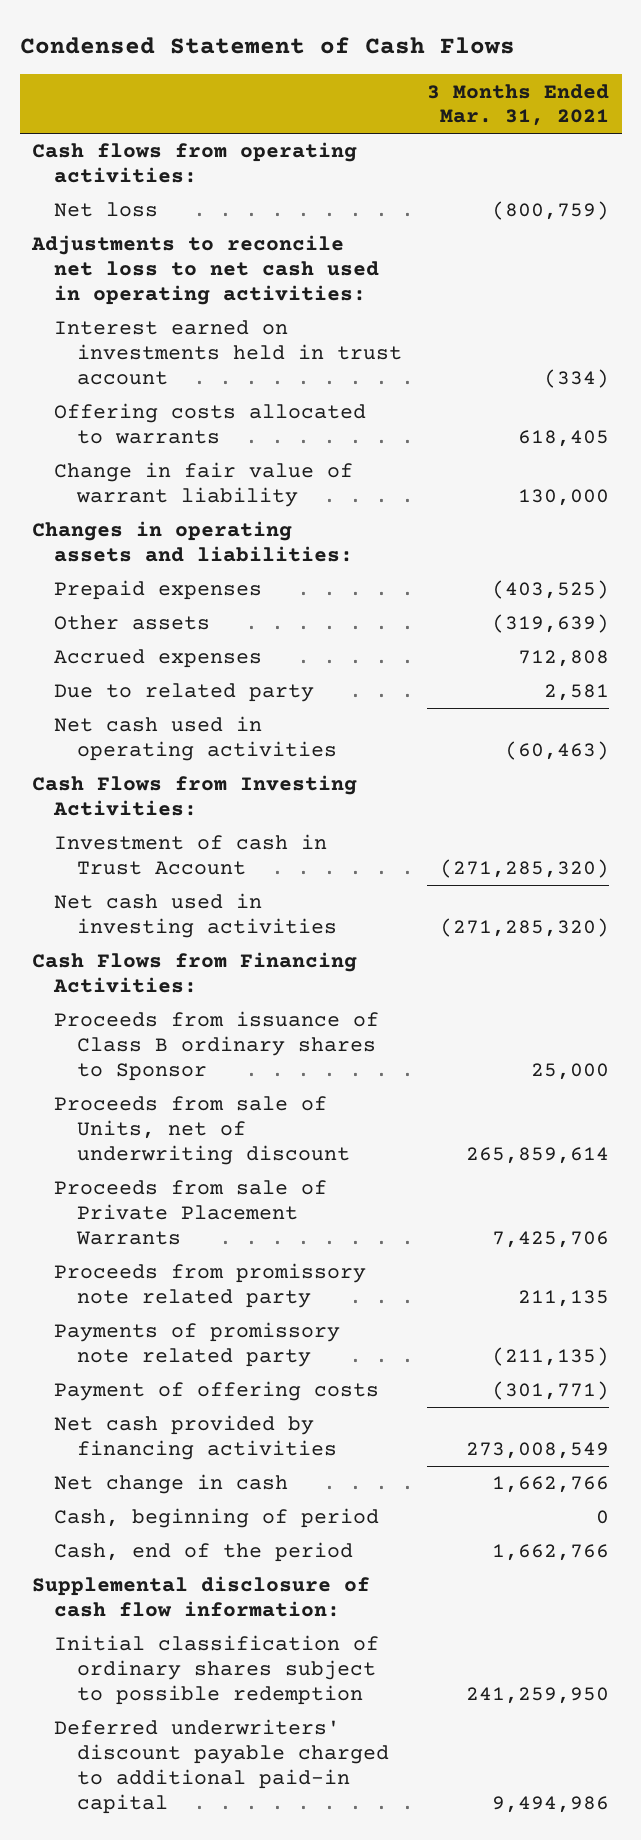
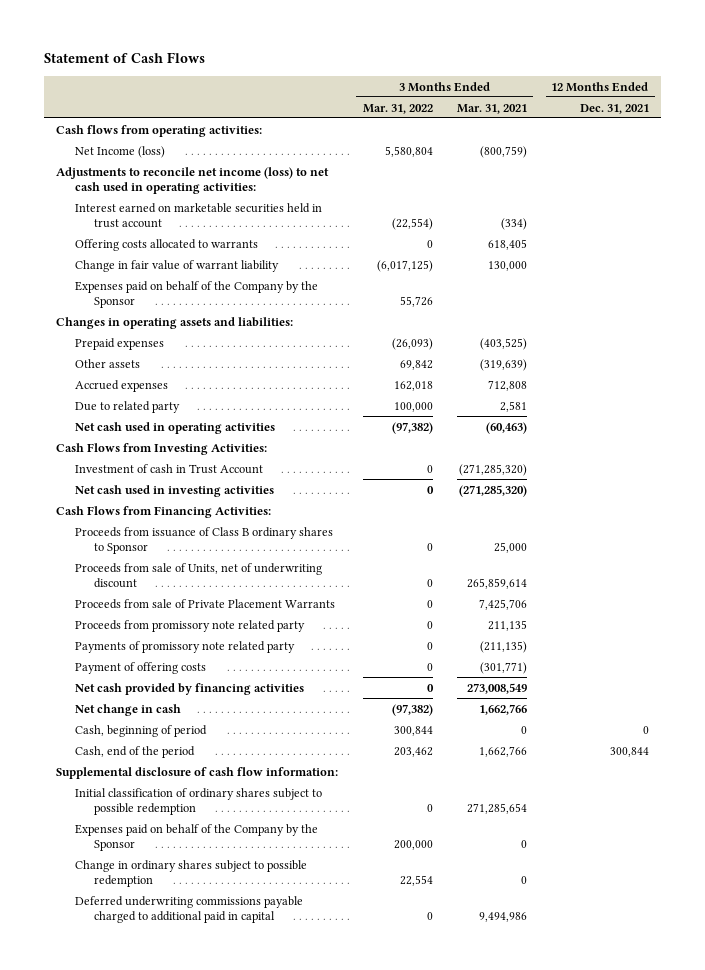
- Condensed Statement of Cash Flows
+ Statement of Cash Flows
- | 3 Months Ended Mar. 31, 2021
+ | 3 Months Ended Mar. 31, 2022 | 3 Months Ended Mar. 31, 2021 | 12 Months Ended Dec. 31, 2021
- Net loss | (800,759)
- Adjustments to reconcile net loss to net cash used in operating activities:
- Interest earned on investments held in trust account | (334)
+ Net Income (loss) | 5,580,804 | (800,759) |
+ Adjustments to reconcile net income (loss) to net cash used in operating activities:
+ Interest earned on marketable securities held in trust account | (22,554) | (334) |
+ Expenses paid on behalf of the Company by the Sponsor | 55,726 | |
- Initial classification of ordinary shares subject to possible redemption | 241,259,950
- Deferred underwriters' discount payable charged to additional paid-in capital | 9,494,986
+ Initial classification of ordinary shares subject to possible redemption | 0 | 271,285,654 |
+ Expenses paid on behalf of the Company by the Sponsor | 200,000 | 0 |
+ Change in ordinary shares subject to possible redemption | 22,554 | 0 |
+ Deferred underwriting commissions payable charged to additional paid in capital | 0 | 9,494,986 |

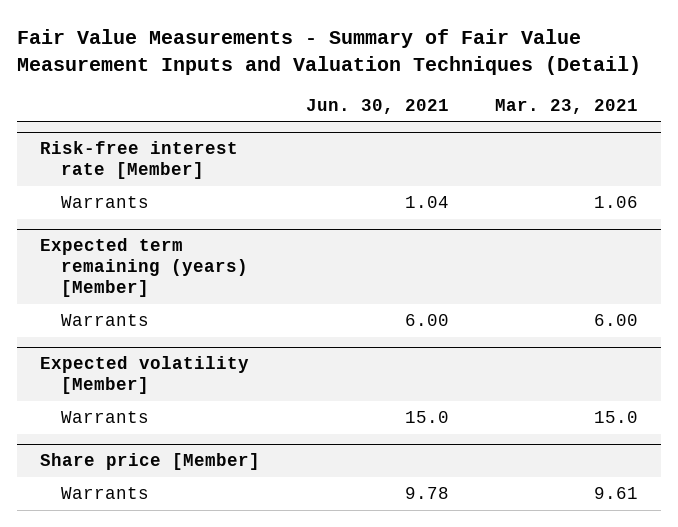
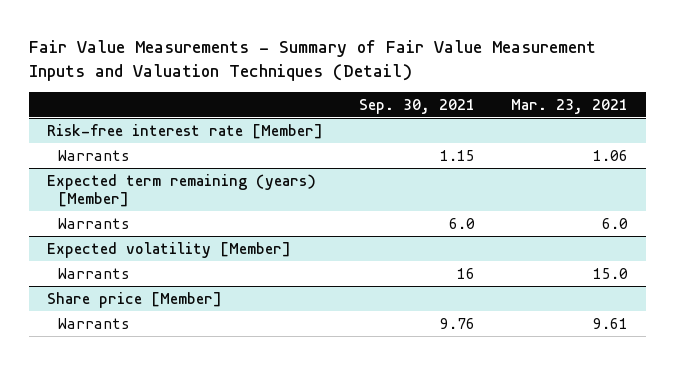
- | Jun. 30, 2021 | Mar. 23, 2021
+ | Sep. 30, 2021 | Mar. 23, 2021
@ Expected term remaining (years) [Member]
- Warrants | 6.00 | 6.00
+ Warrants | 6.0 | 6.0

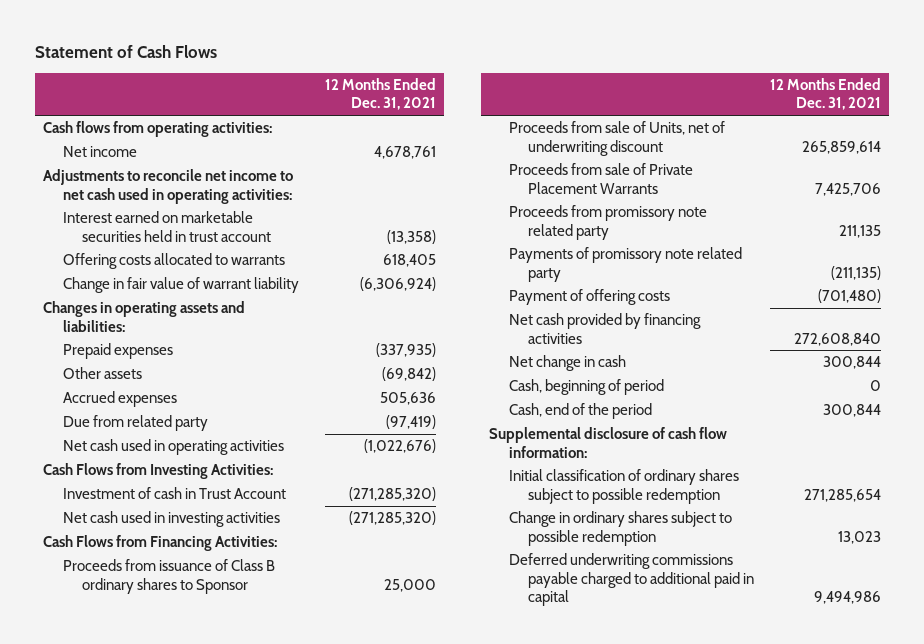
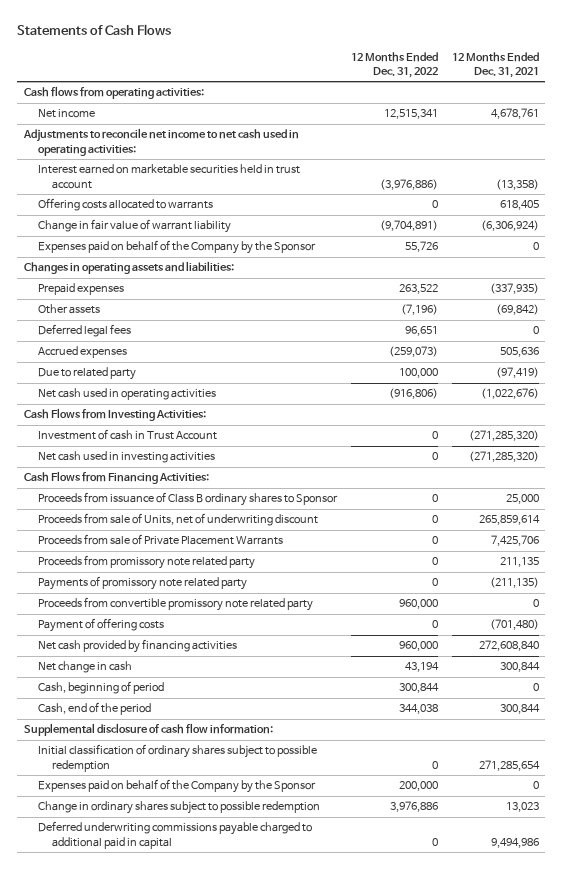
- Statement of Cash Flows
+ Statements of Cash Flows
- | 12 Months Ended Dec. 31, 2021
+ | 12 Months Ended Dec. 31, 2022 | 12 Months Ended Dec. 31, 2021
+ Expenses paid on behalf of the Company by the Sponsor | 55,726 | 0
+ Deferred legal fees | 96,651 | 0
- Due from related party | (97,419)
+ Due to related party | 100,000 | (97,419)
+ Proceeds from convertible promissory note related party | 960,000 | 0
+ Expenses paid on behalf of the Company by the Sponsor | 200,000 | 0

